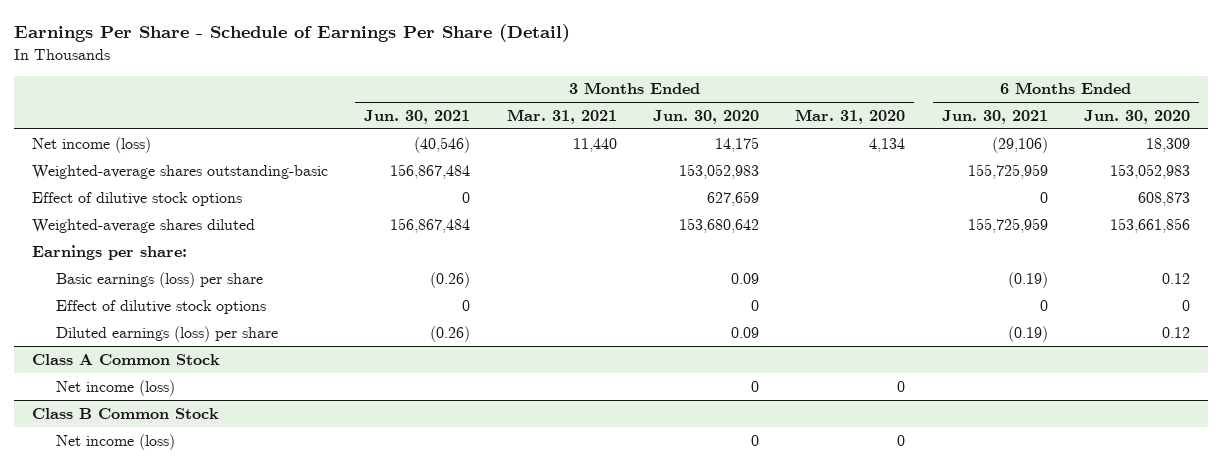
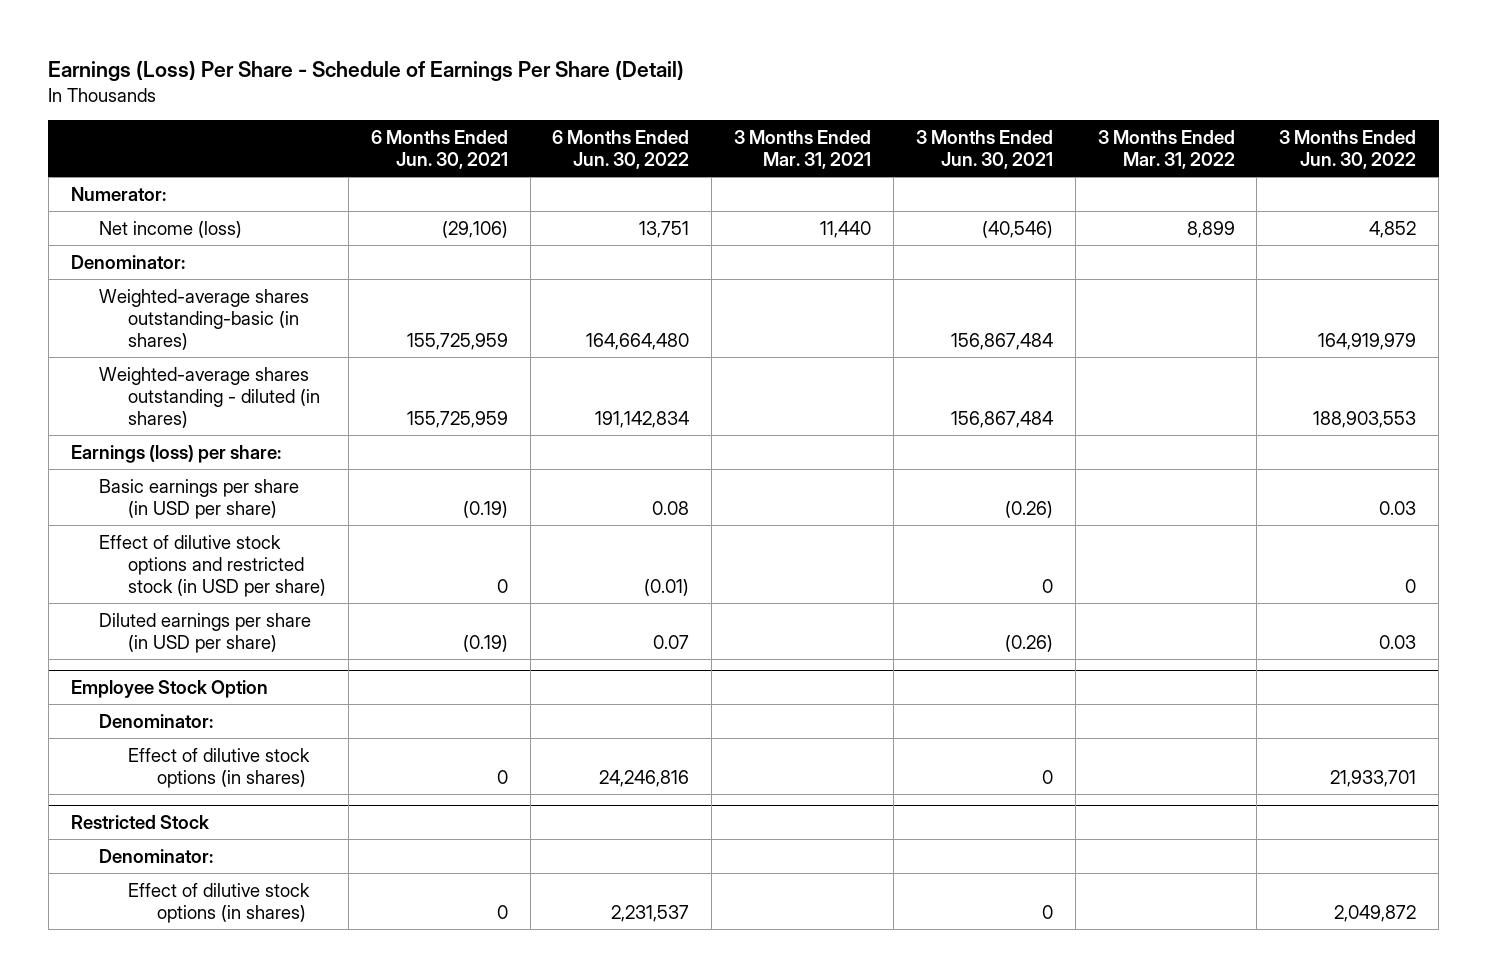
- Earnings Per Share - Schedule of Earnings Per Share (Detail)
+ Earnings (Loss) Per Share - Schedule of Earnings Per Share (Detail)
- | 3 Months Ended Jun. 30, 2021 | 3 Months Ended Mar. 31, 2021 | 3 Months Ended Jun. 30, 2020 | 3 Months Ended Mar. 31, 2020 | 6 Months Ended Jun. 30, 2021 | 6 Months Ended Jun. 30, 2020
+ | 6 Months Ended Jun. 30, 2021 | 6 Months Ended Jun. 30, 2022 | 3 Months Ended Mar. 31, 2021 | 3 Months Ended Jun. 30, 2021 | 3 Months Ended Mar. 31, 2022 | 3 Months Ended Jun. 30, 2022
+ Numerator:
- Weighted-average shares outstanding-basic | 156,867,484 | | 153,052,983 | | 155,725,959 | 153,052,983
- Effect of dilutive stock options | 0 | | 627,659 | | 0 | 608,873
- Weighted-average shares diluted | 156,867,484 | | 153,680,642 | | 155,725,959 | 153,661,856
- Earnings per share:
- Basic earnings (loss) per share | (0.26) | | 0.09 | | (0.19) | 0.12
- Effect of dilutive stock options | 0 | | 0 | | 0 | 0
- Diluted earnings (loss) per share | (0.26) | | 0.09 | | (0.19) | 0.12
- Class A Common Stock
- Net income (loss) | | | 0 | 0 | |
- Class B Common Stock
- Net income (loss) | | | 0 | 0 | |
+ Denominator:
+ Weighted-average shares outstanding-basic (in shares) | 155,725,959 | 164,664,480 | | 156,867,484 | | 164,919,979
+ Weighted-average shares outstanding - diluted (in shares) | 155,725,959 | 191,142,834 | | 156,867,484 | | 188,903,553
+ Earnings (loss) per share:
+ Basic earnings per share (in USD per share) | (0.19) | 0.08 | | (0.26) | | 0.03
+ Effect of dilutive stock options and restricted stock (in USD per share) | 0 | (0.01) | | 0 | | 0
+ Diluted earnings per share (in USD per share) | (0.19) | 0.07 | | (0.26) | | 0.03
+ Employee Stock Option
+ Denominator:
+ Effect of dilutive stock options (in shares) | 0 | 24,246,816 | | 0 | | 21,933,701
+ Restricted Stock
+ Denominator:
+ Effect of dilutive stock options (in shares) | 0 | 2,231,537 | | 0 | | 2,049,872

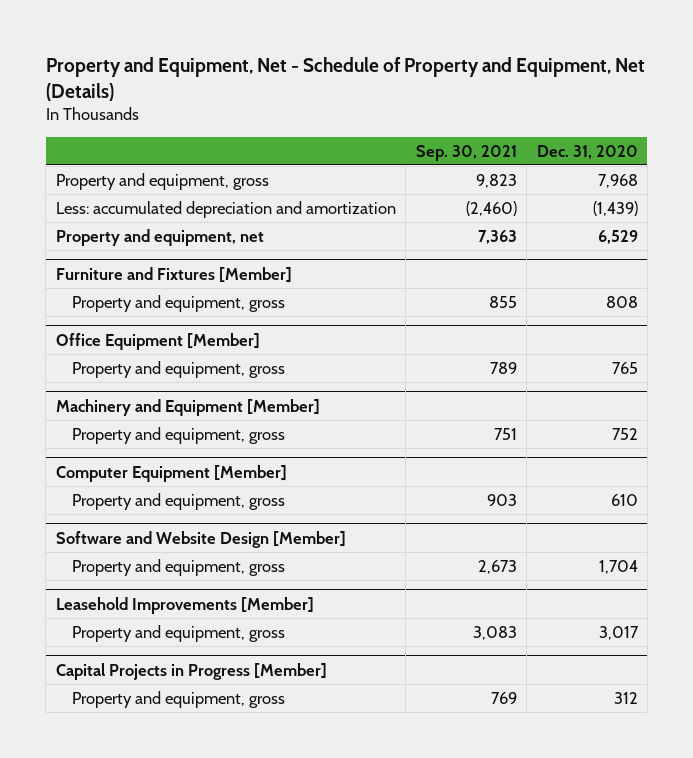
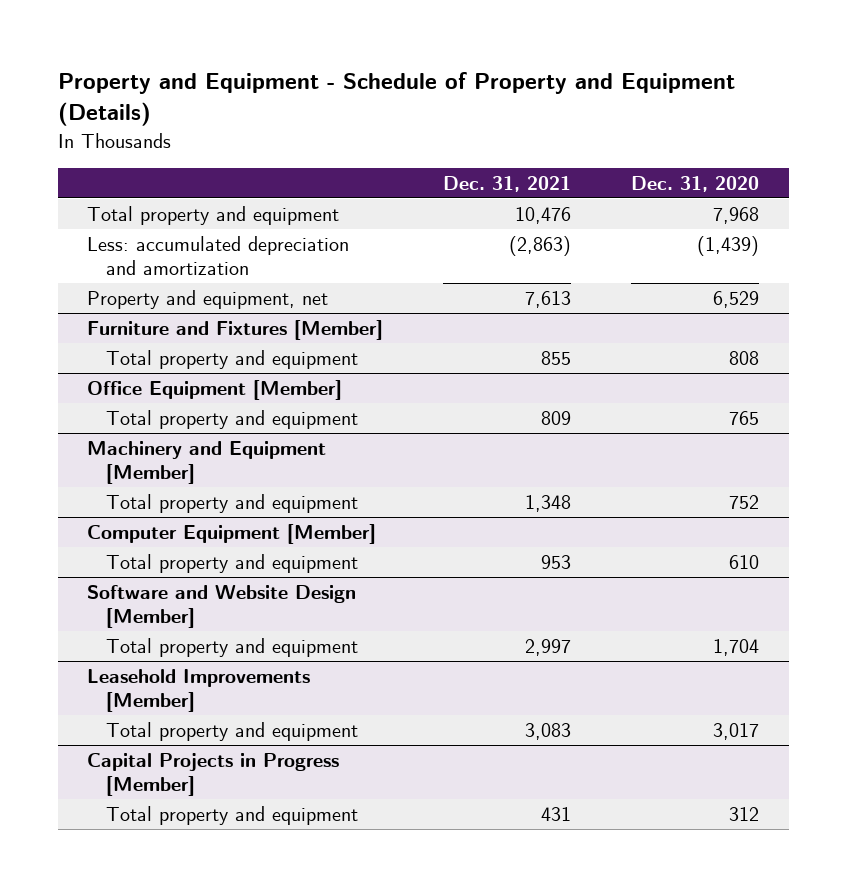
- Property and Equipment, Net - Schedule of Property and Equipment, Net (Details)
+ Property and Equipment - Schedule of Property and Equipment (Details)
- | Sep. 30, 2021 | Dec. 31, 2020
+ | Dec. 31, 2021 | Dec. 31, 2020
- Property and equipment, gross | 9,823 | 7,968
+ Total property and equipment | 10,476 | 7,968
@ Furniture and Fixtures [Member]
- Property and equipment, gross | 855 | 808
+ Total property and equipment | 855 | 808
@ Office Equipment [Member]
- Property and equipment, gross | 789 | 765
+ Total property and equipment | 809 | 765
@ Machinery and Equipment [Member]
- Property and equipment, gross | 751 | 752
+ Total property and equipment | 1,348 | 752
@ Computer Equipment [Member]
- Property and equipment, gross | 903 | 610
+ Total property and equipment | 953 | 610
@ Software and Website Design [Member]
- Property and equipment, gross | 2,673 | 1,704
+ Total property and equipment | 2,997 | 1,704
@ Leasehold Improvements [Member]
- Property and equipment, gross | 3,083 | 3,017
+ Total property and equipment | 3,083 | 3,017
@ Capital Projects in Progress [Member]
- Property and equipment, gross | 769 | 312
+ Total property and equipment | 431 | 312

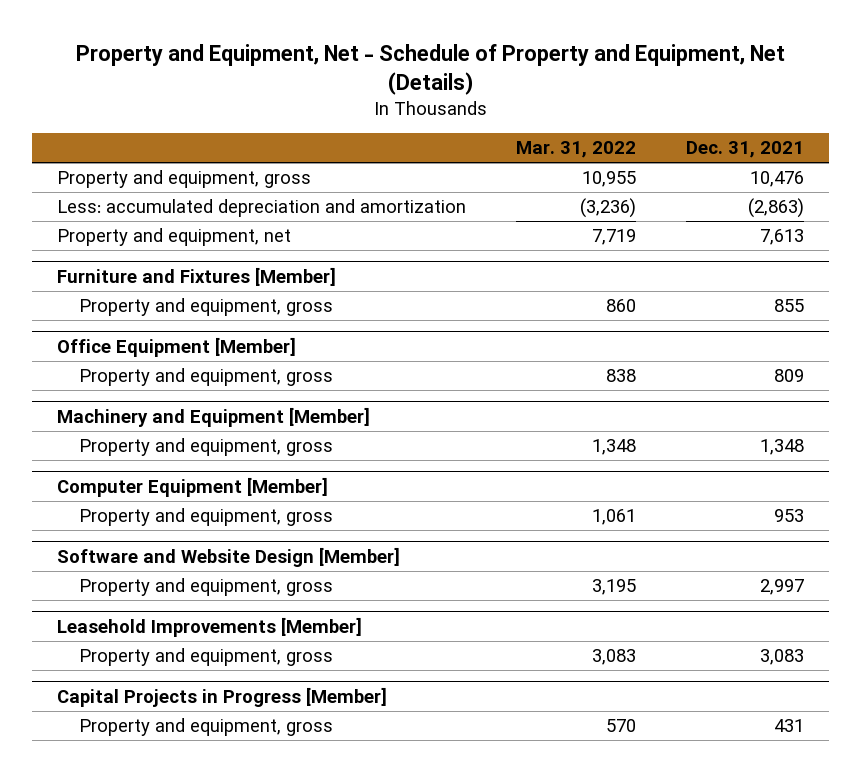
- Property and Equipment - Schedule of Property and Equipment (Details)
+ Property and Equipment, Net - Schedule of Property and Equipment, Net (Details)
- | Dec. 31, 2021 | Dec. 31, 2020
+ | Mar. 31, 2022 | Dec. 31, 2021
- Total property and equipment | 10,476 | 7,968
+ Property and equipment, gross | 10,955 | 10,476
@ Furniture and Fixtures [Member]
- Total property and equipment | 855 | 808
+ Property and equipment, gross | 860 | 855
@ Office Equipment [Member]
- Total property and equipment | 809 | 765
+ Property and equipment, gross | 838 | 809
@ Machinery and Equipment [Member]
- Total property and equipment | 1,348 | 752
+ Property and equipment, gross | 1,348 | 1,348
@ Computer Equipment [Member]
- Total property and equipment | 953 | 610
+ Property and equipment, gross | 1,061 | 953
@ Software and Website Design [Member]
- Total property and equipment | 2,997 | 1,704
+ Property and equipment, gross | 3,195 | 2,997
@ Leasehold Improvements [Member]
- Total property and equipment | 3,083 | 3,017
+ Property and equipment, gross | 3,083 | 3,083
@ Capital Projects in Progress [Member]
- Total property and equipment | 431 | 312
+ Property and equipment, gross | 570 | 431

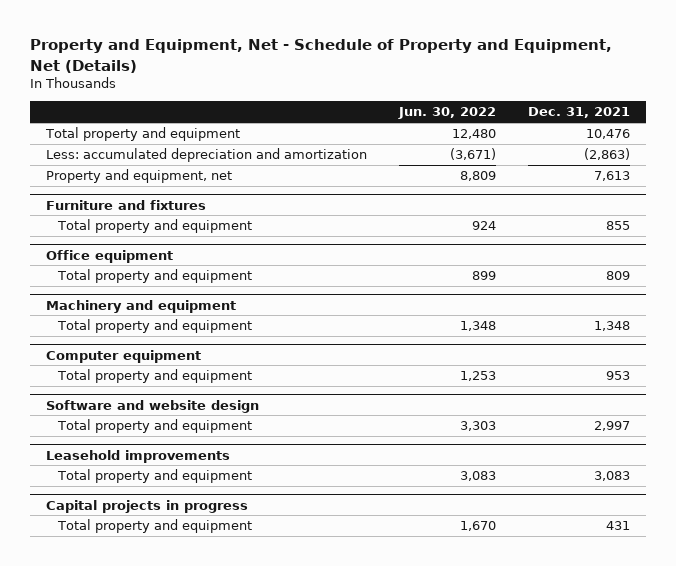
- | Mar. 31, 2022 | Dec. 31, 2021
+ | Jun. 30, 2022 | Dec. 31, 2021
- Property and equipment, gross | 10,955 | 10,476
+ Total property and equipment | 12,480 | 10,476
- Furniture and Fixtures [Member]
- Property and equipment, gross | 860 | 855
- Office Equipment [Member]
- Property and equipment, gross | 838 | 809
- Machinery and Equipment [Member]
- Property and equipment, gross | 1,348 | 1,348
- Computer Equipment [Member]
- Property and equipment, gross | 1,061 | 953
- Software and Website Design [Member]
- Property and equipment, gross | 3,195 | 2,997
- Leasehold Improvements [Member]
- Property and equipment, gross | 3,083 | 3,083
- Capital Projects in Progress [Member]
- Property and equipment, gross | 570 | 431
+ Furniture and fixtures
+ Total property and equipment | 924 | 855
+ Office equipment
+ Total property and equipment | 899 | 809
+ Machinery and equipment
+ Total property and equipment | 1,348 | 1,348
+ Computer equipment
+ Total property and equipment | 1,253 | 953
+ Software and website design
+ Total property and equipment | 3,303 | 2,997
+ Leasehold improvements
+ Total property and equipment | 3,083 | 3,083
+ Capital projects in progress
+ Total property and equipment | 1,670 | 431

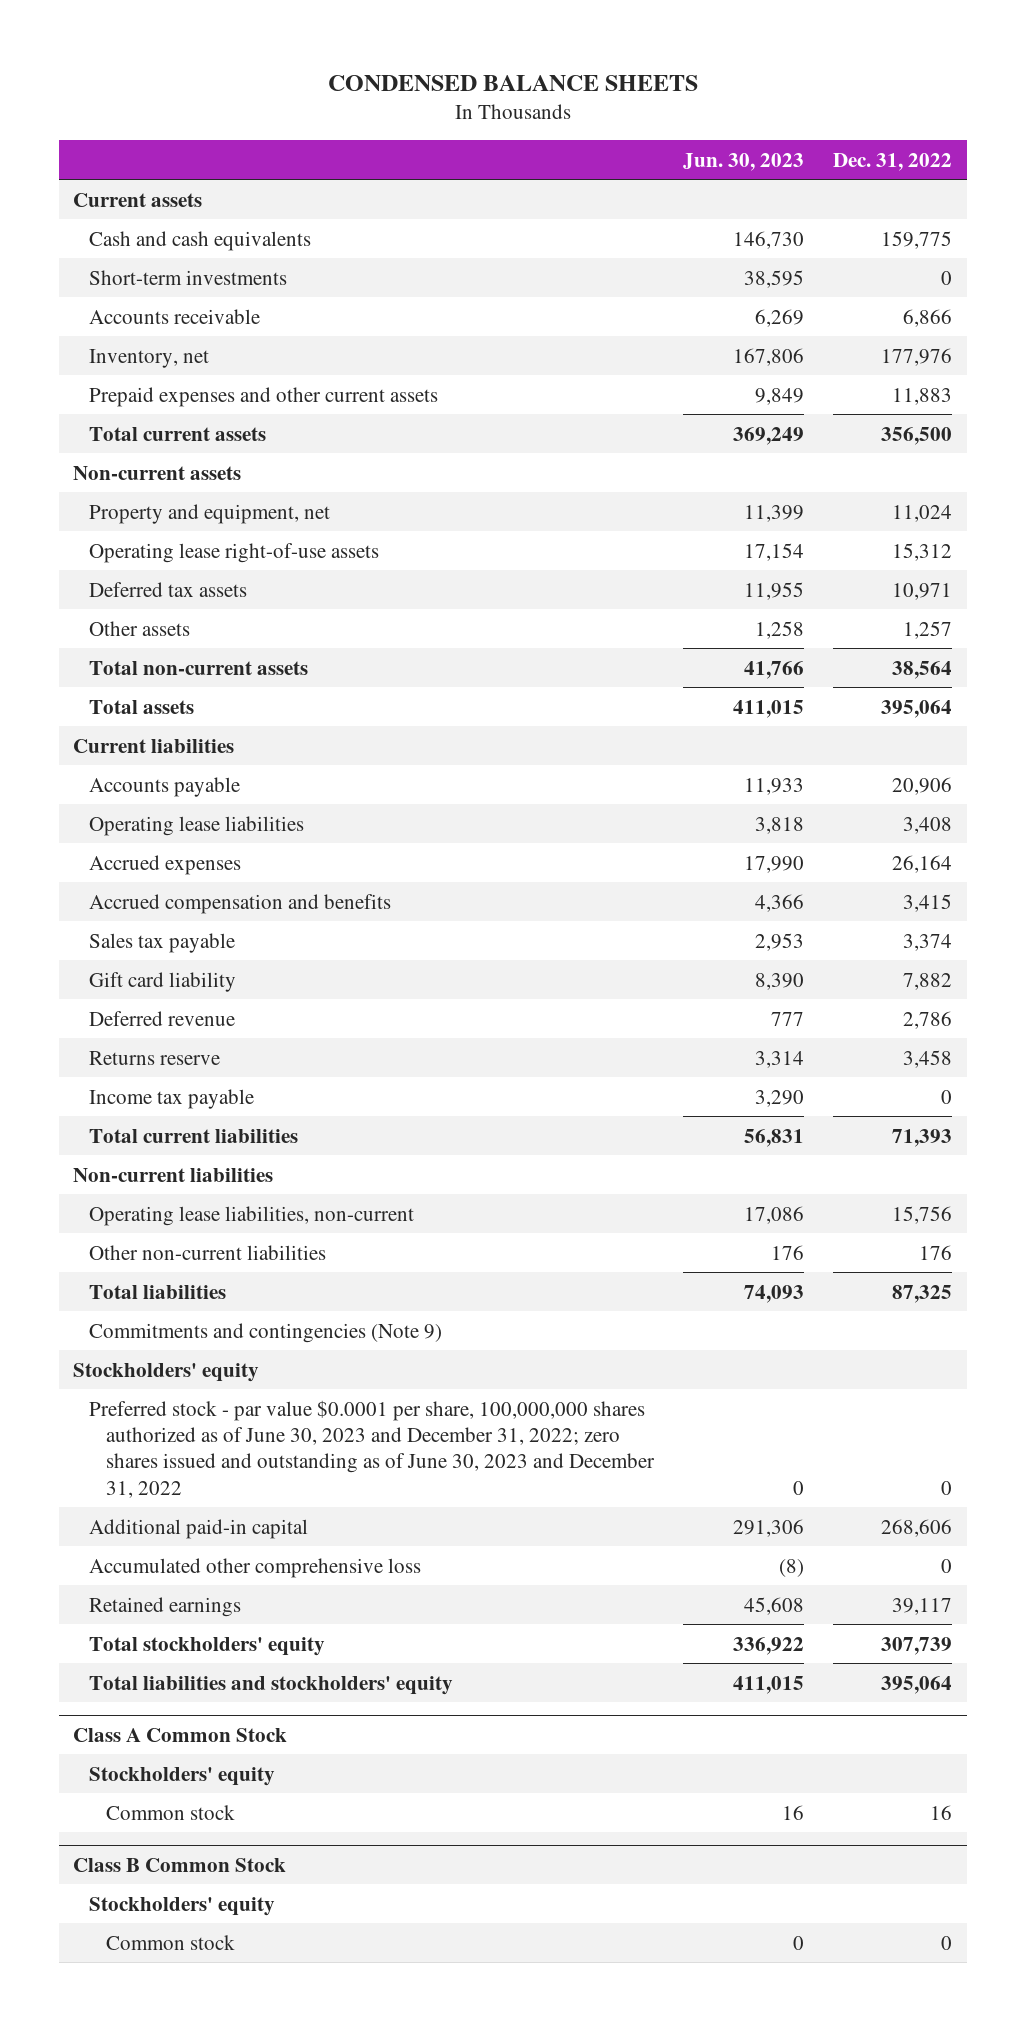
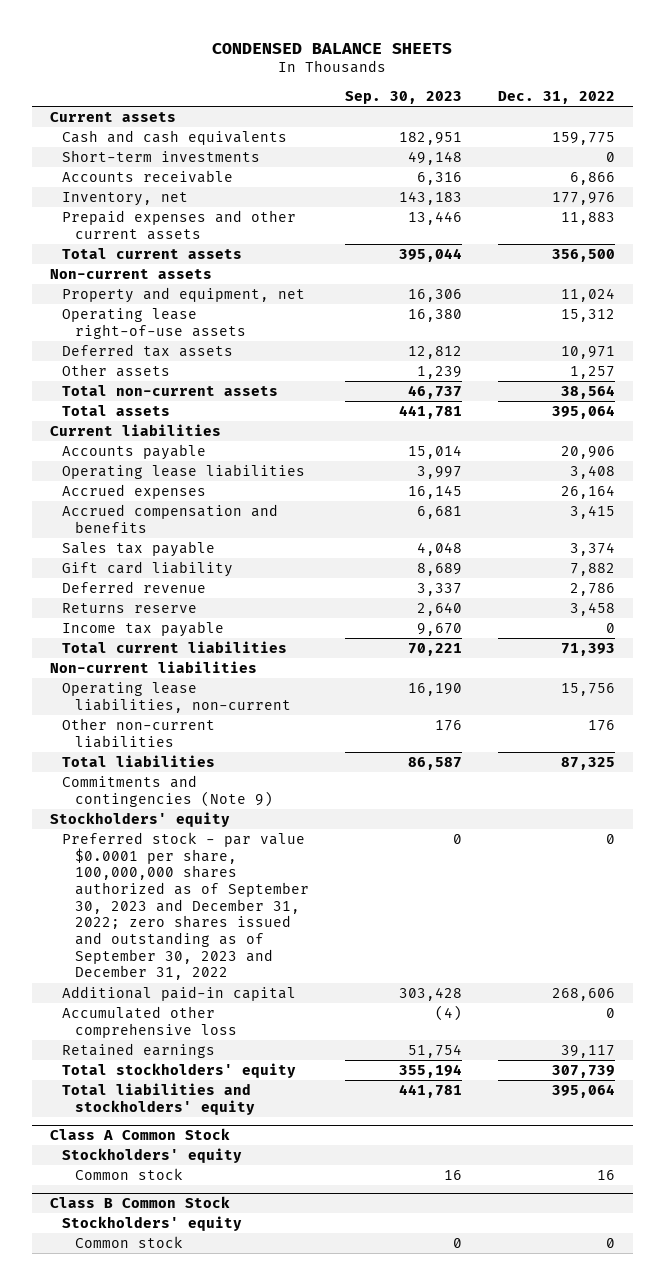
- | Jun. 30, 2023 | Dec. 31, 2022
+ | Sep. 30, 2023 | Dec. 31, 2022
- Preferred stock - par value $0.0001 per share, 100,000,000 shares authorized as of June 30, 2023 and December 31, 2022; zero shares issued and outstanding as of June 30, 2023 and December 31, 2022 | 0 | 0
+ Preferred stock - par value $0.0001 per share, 100,000,000 shares authorized as of September 30, 2023 and December 31, 2022; zero shares issued and outstanding as of September 30, 2023 and December 31, 2022 | 0 | 0

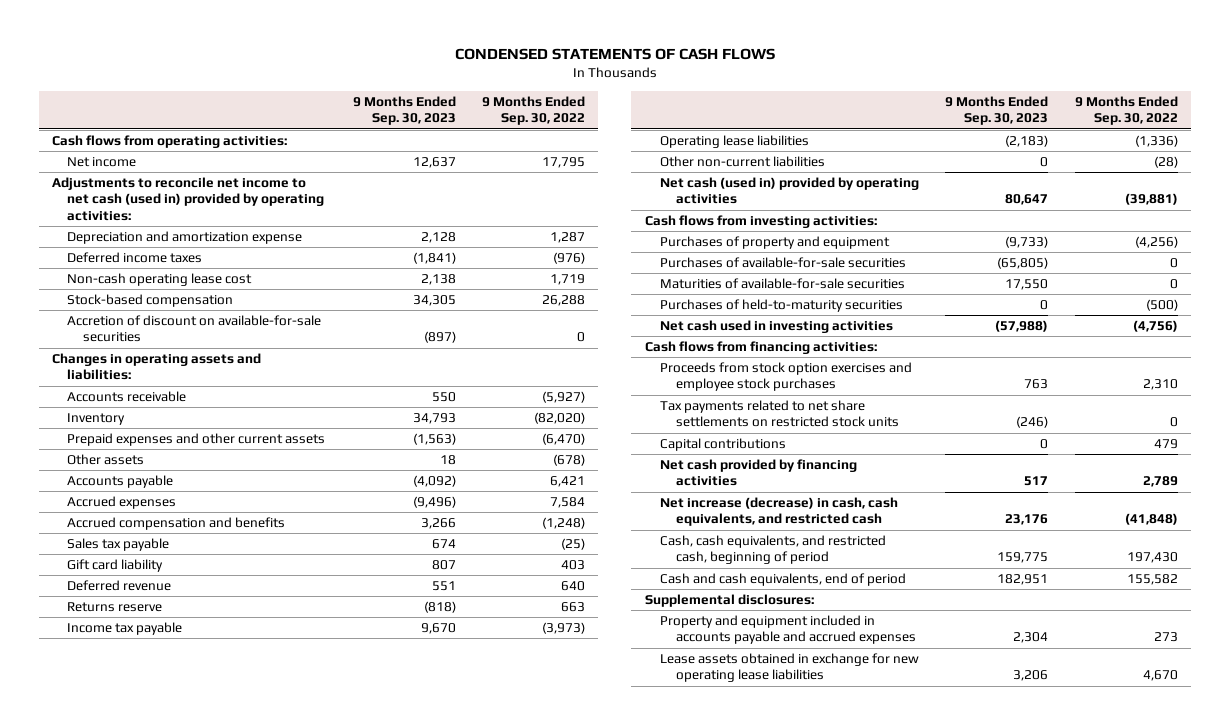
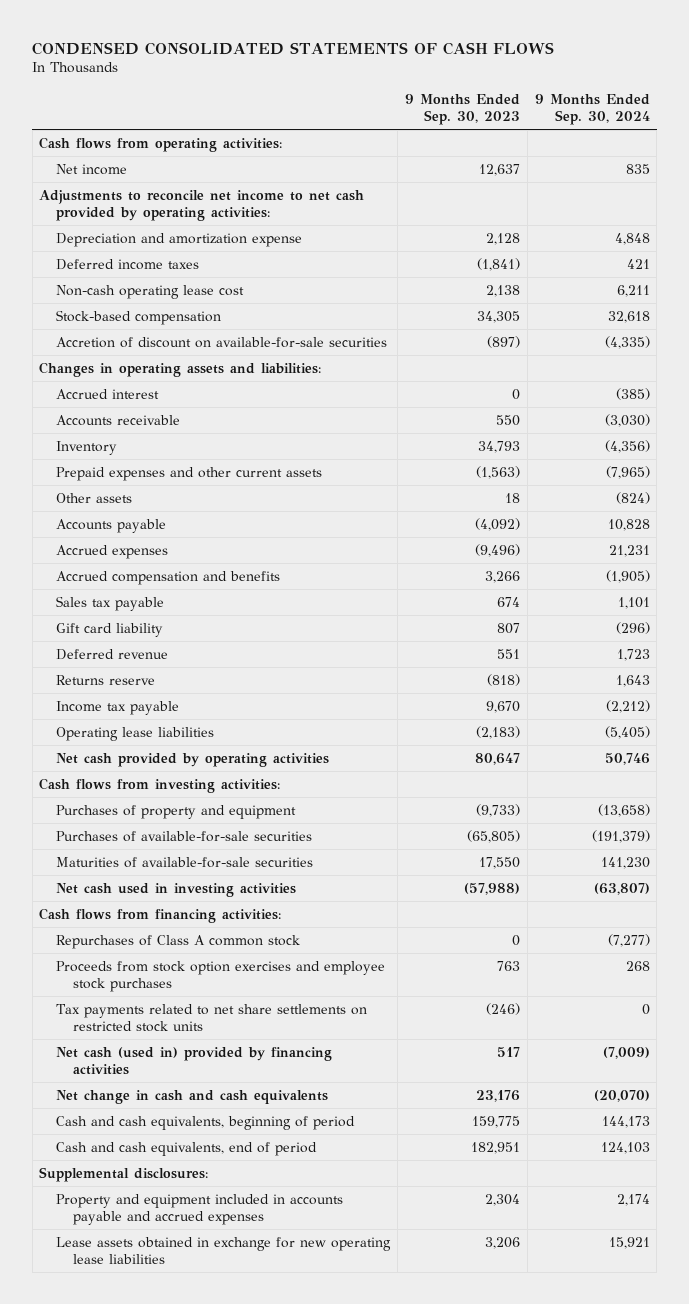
- CONDENSED STATEMENTS OF CASH FLOWS
+ CONDENSED CONSOLIDATED STATEMENTS OF CASH FLOWS
- | 9 Months Ended Sep. 30, 2023 | 9 Months Ended Sep. 30, 2022
+ | 9 Months Ended Sep. 30, 2023 | 9 Months Ended Sep. 30, 2024
- Adjustments to reconcile net income to net cash (used in) provided by operating activities:
+ Adjustments to reconcile net income to net cash provided by operating activities:
+ Accrued interest | 0 | (385)
- Other non-current liabilities | 0 | (28)
- Net cash (used in) provided by operating activities | 80,647 | (39,881)
+ Net cash provided by operating activities | 80,647 | 50,746
- Purchases of held-to-maturity securities | 0 | (500)
+ Repurchases of Class A common stock | 0 | (7,277)
- Capital contributions | 0 | 479
- Net cash provided by financing activities | 517 | 2,789
- Net increase (decrease) in cash, cash equivalents, and restricted cash | 23,176 | (41,848)
- Cash, cash equivalents, and restricted cash, beginning of period | 159,775 | 197,430
+ Net cash (used in) provided by financing activities | 517 | (7,009)
+ Net change in cash and cash equivalents | 23,176 | (20,070)
+ Cash and cash equivalents, beginning of period | 159,775 | 144,173

